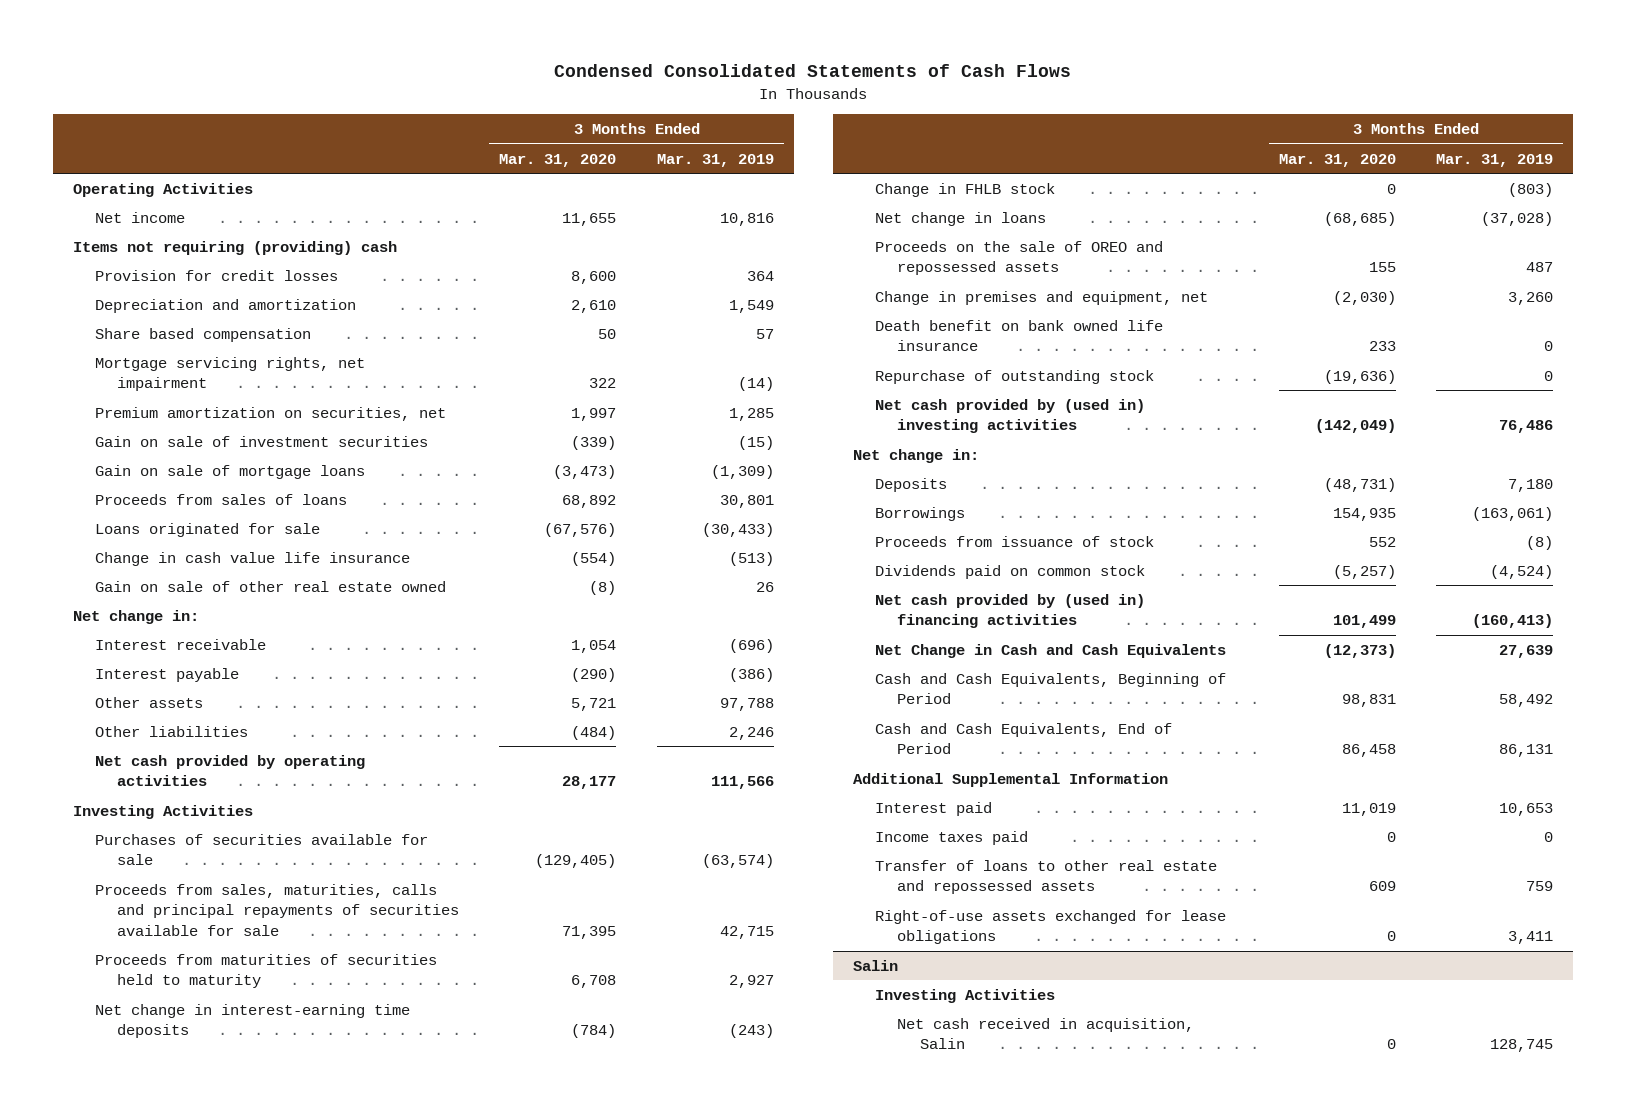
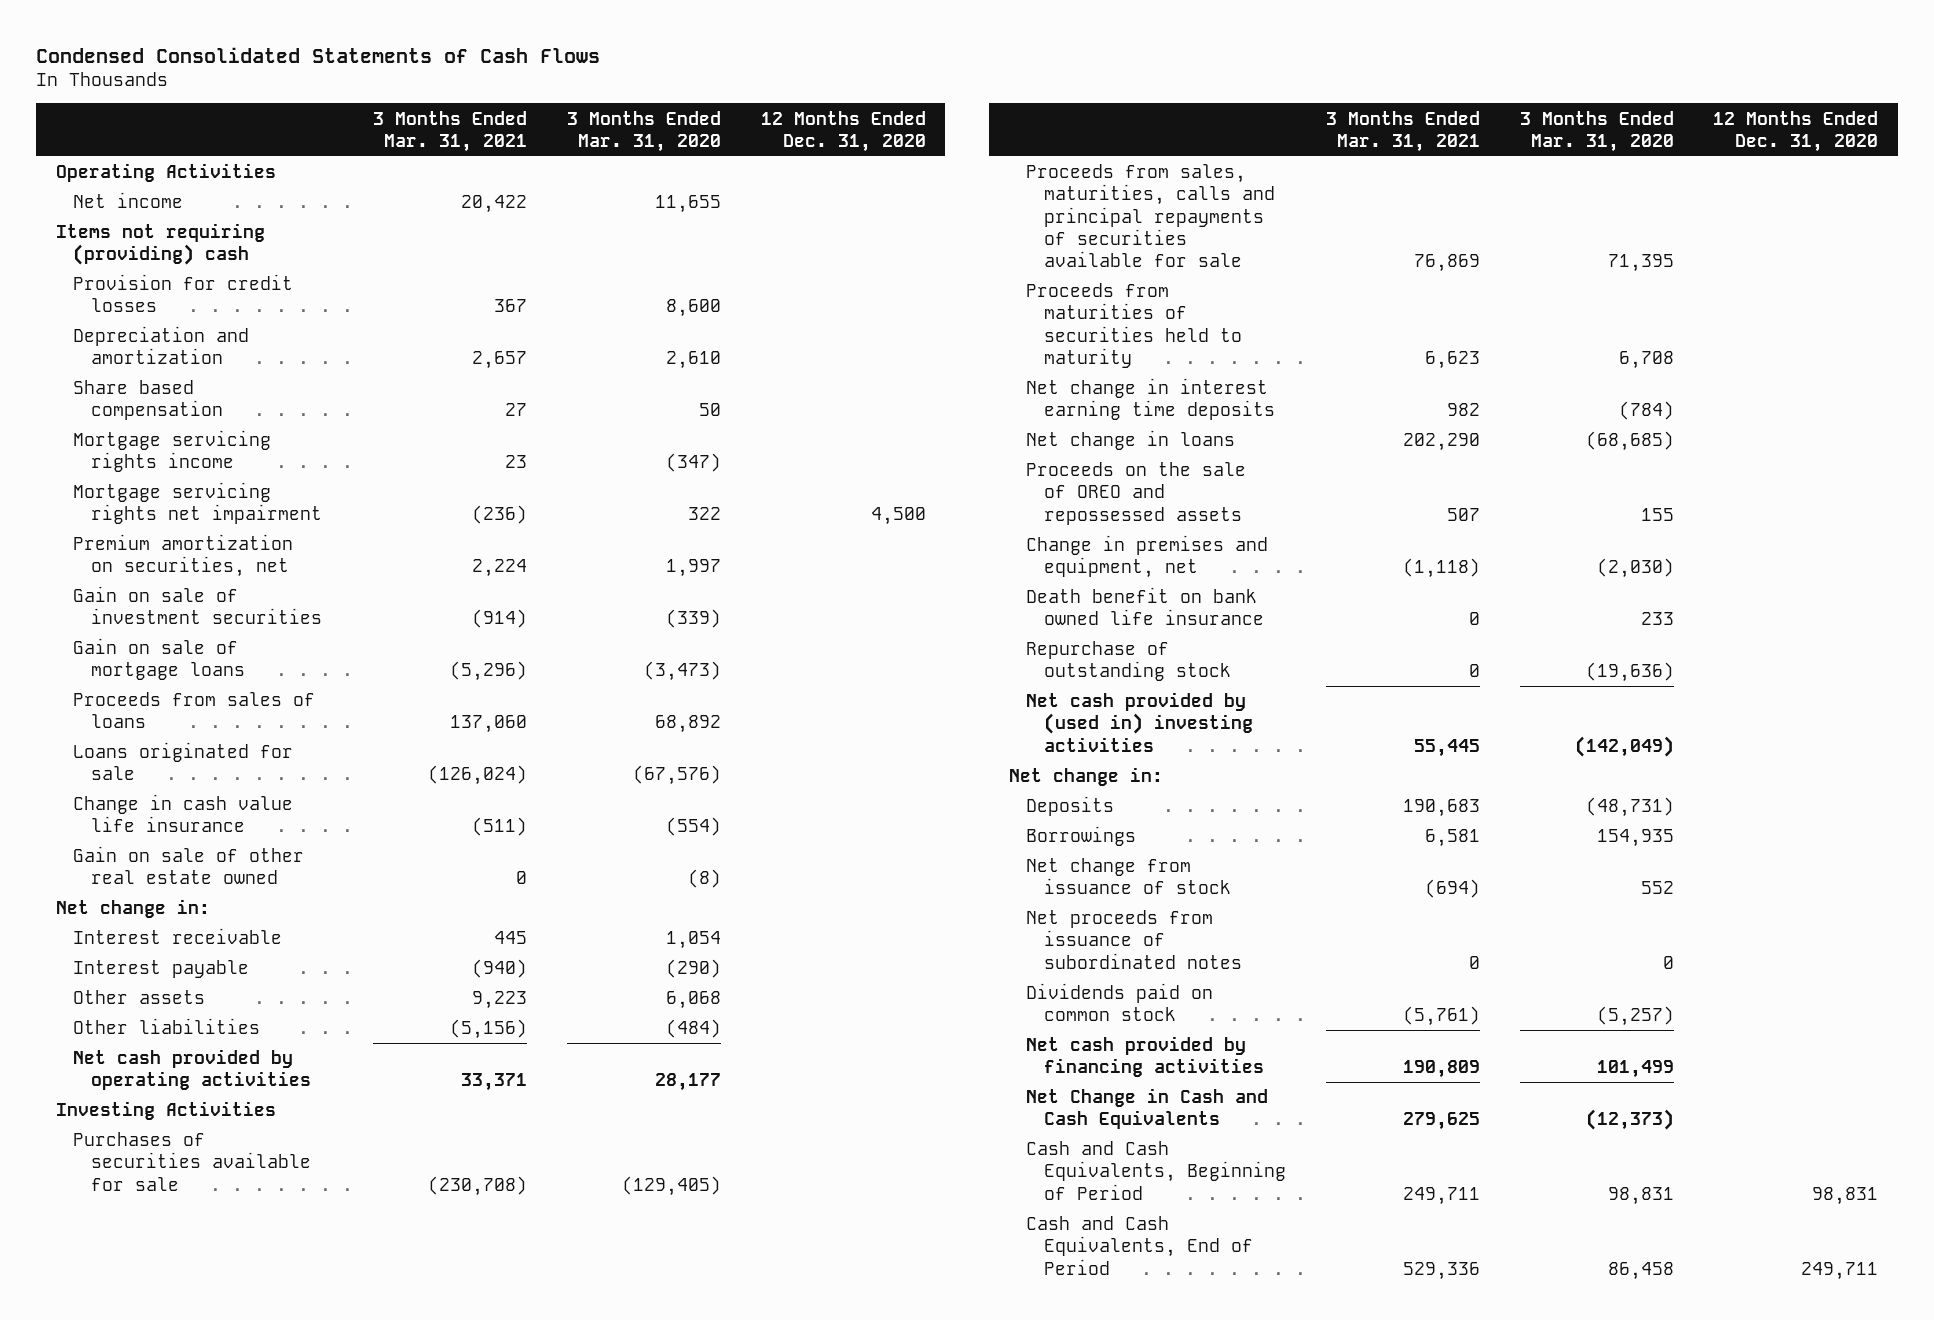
- | 3 Months Ended Mar. 31, 2020 | 3 Months Ended Mar. 31, 2019
+ | 3 Months Ended Mar. 31, 2021 | 3 Months Ended Mar. 31, 2020 | 12 Months Ended Dec. 31, 2020
- Mortgage servicing rights, net impairment | 322 | (14)
+ Mortgage servicing rights income | 23 | (347) |
+ Mortgage servicing rights net impairment | (236) | 322 | 4,500
- Other assets | 5,721 | 97,788
+ Other assets | 9,223 | 6,068 |
- Net change in interest-earning time deposits | (784) | (243)
- Change in FHLB stock | 0 | (803)
+ Net change in interest earning time deposits | 982 | (784) |
- Proceeds from issuance of stock | 552 | (8)
+ Net change from issuance of stock | (694) | 552 |
+ Net proceeds from issuance of subordinated notes | 0 | 0 |
- Net cash provided by (used in) financing activities | 101,499 | (160,413)
+ Net cash provided by financing activities | 190,809 | 101,499 |
- Additional Supplemental Information
- Interest paid | 11,019 | 10,653
- Income taxes paid | 0 | 0
- Transfer of loans to other real estate and repossessed assets | 609 | 759
- Right-of-use assets exchanged for lease obligations | 0 | 3,411
- Salin
- Investing Activities
- Net cash received in acquisition, Salin | 0 | 128,745

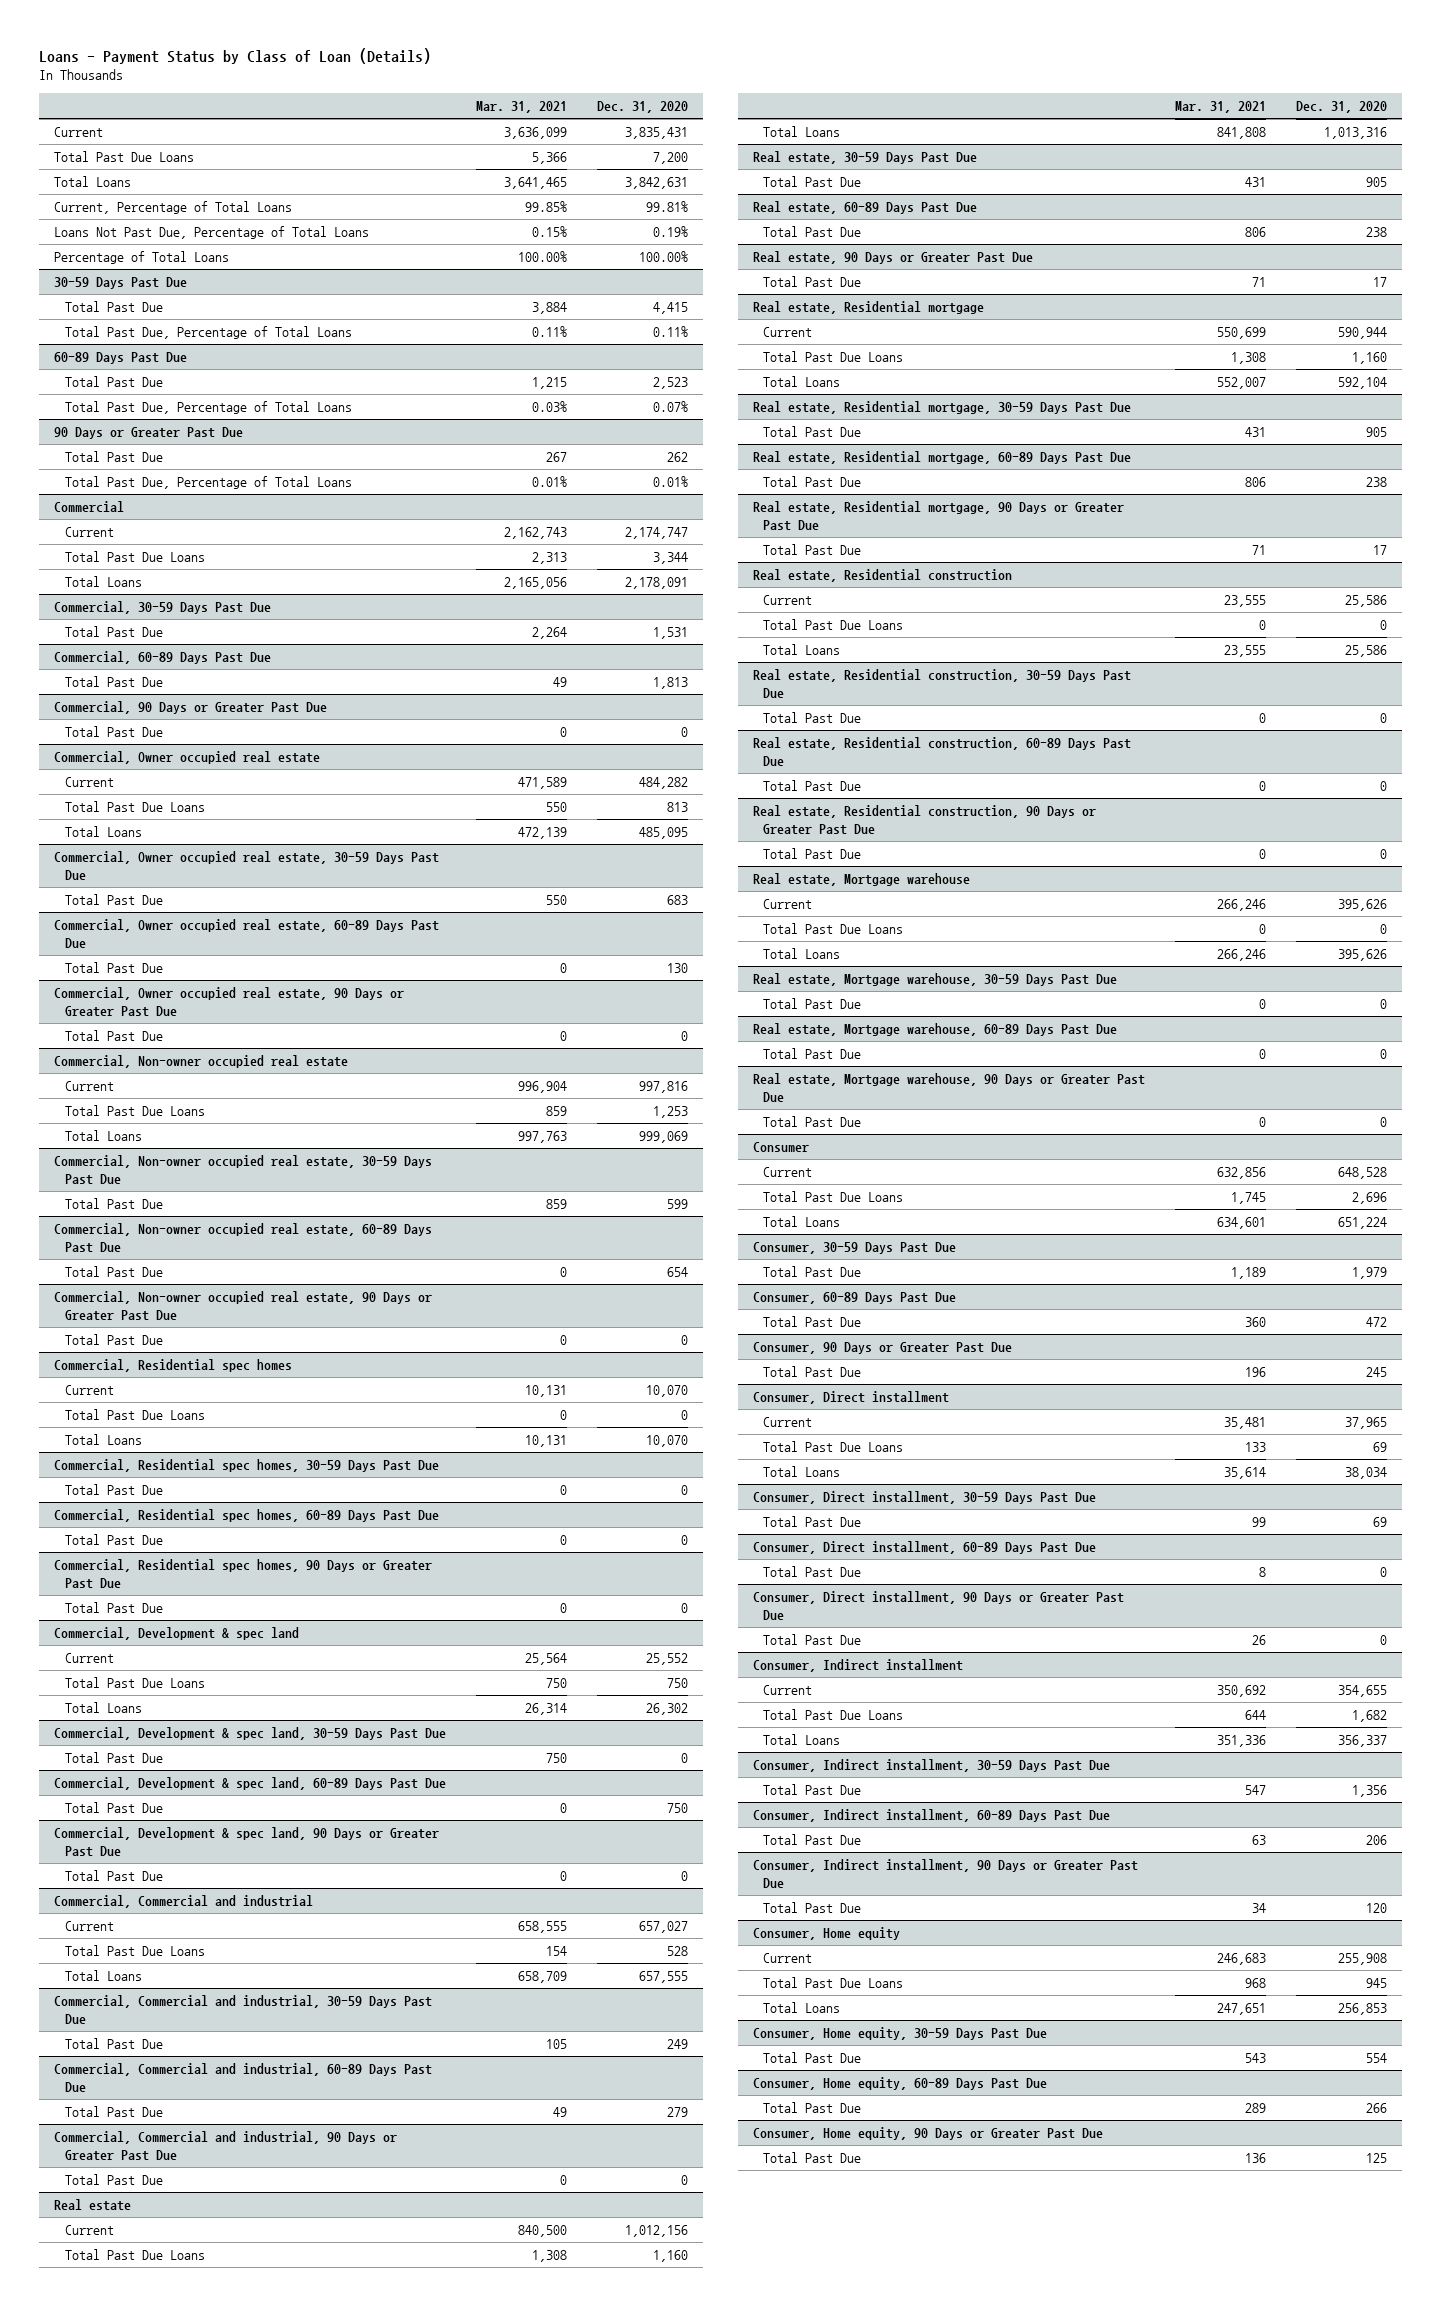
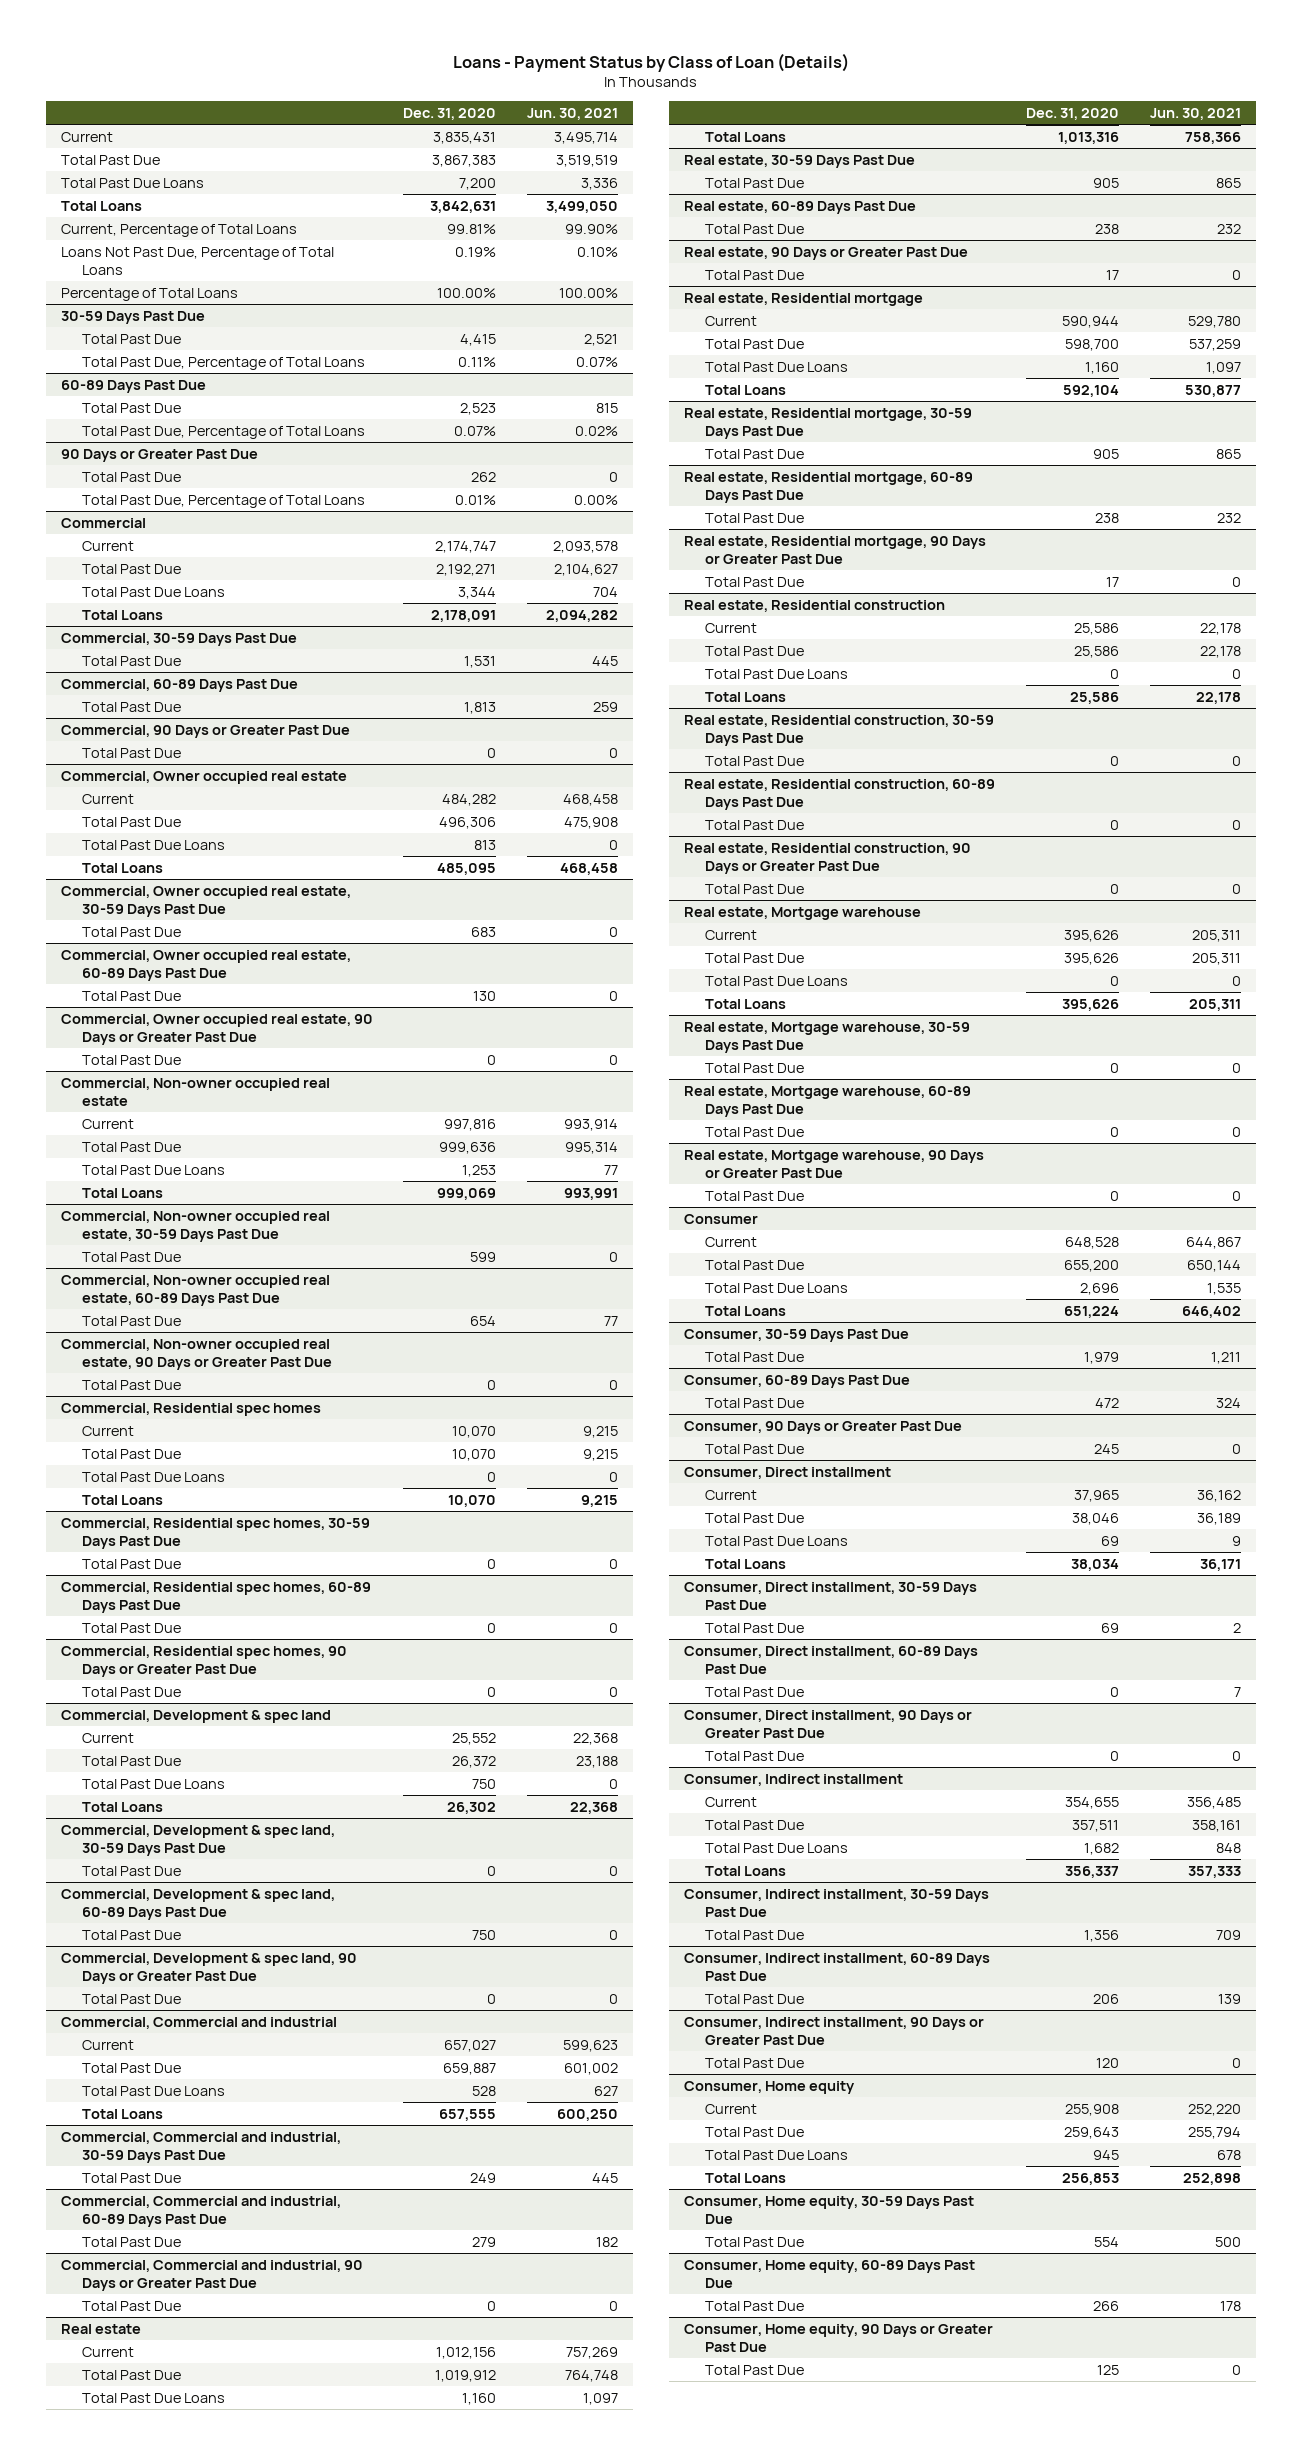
- | Mar. 31, 2021 | Dec. 31, 2020
+ | Dec. 31, 2020 | Jun. 30, 2021
+ Total Past Due | 3,867,383 | 3,519,519
@ Commercial
+ Total Past Due | 2,192,271 | 2,104,627
@ Commercial, Owner occupied real estate
+ Total Past Due | 496,306 | 475,908
@ Commercial, Non-owner occupied real estate
+ Total Past Due | 999,636 | 995,314
@ Commercial, Residential spec homes
+ Total Past Due | 10,070 | 9,215
@ Commercial, Development & spec land
+ Total Past Due | 26,372 | 23,188
@ Commercial, Commercial and industrial
+ Total Past Due | 659,887 | 601,002
@ Real estate
+ Total Past Due | 1,019,912 | 764,748
@ Real estate, Residential mortgage
+ Total Past Due | 598,700 | 537,259
@ Real estate, Residential construction
+ Total Past Due | 25,586 | 22,178
@ Real estate, Mortgage warehouse
+ Total Past Due | 395,626 | 205,311
@ Consumer
+ Total Past Due | 655,200 | 650,144
@ Consumer, Direct installment
+ Total Past Due | 38,046 | 36,189
@ Consumer, Indirect installment
+ Total Past Due | 357,511 | 358,161
@ Consumer, Home equity
+ Total Past Due | 259,643 | 255,794

